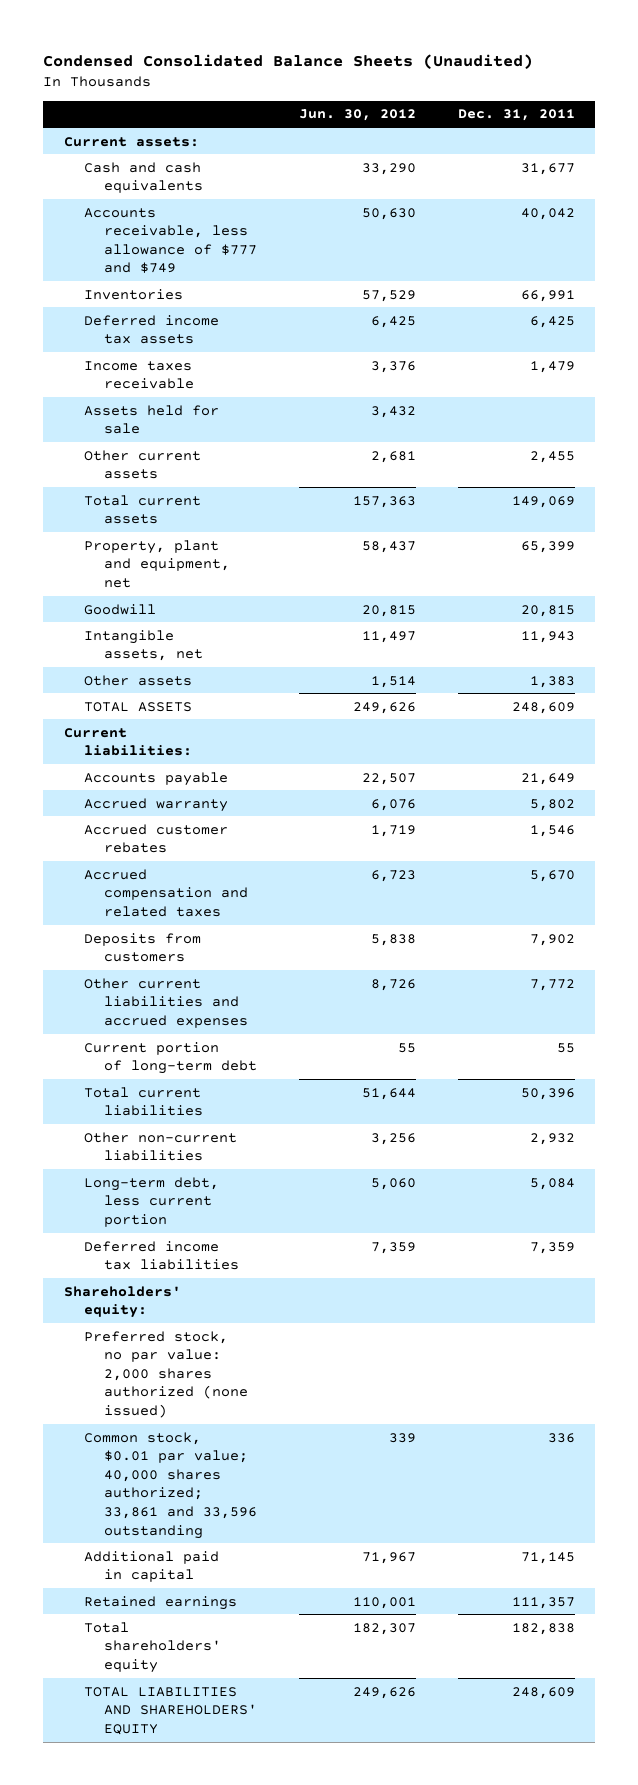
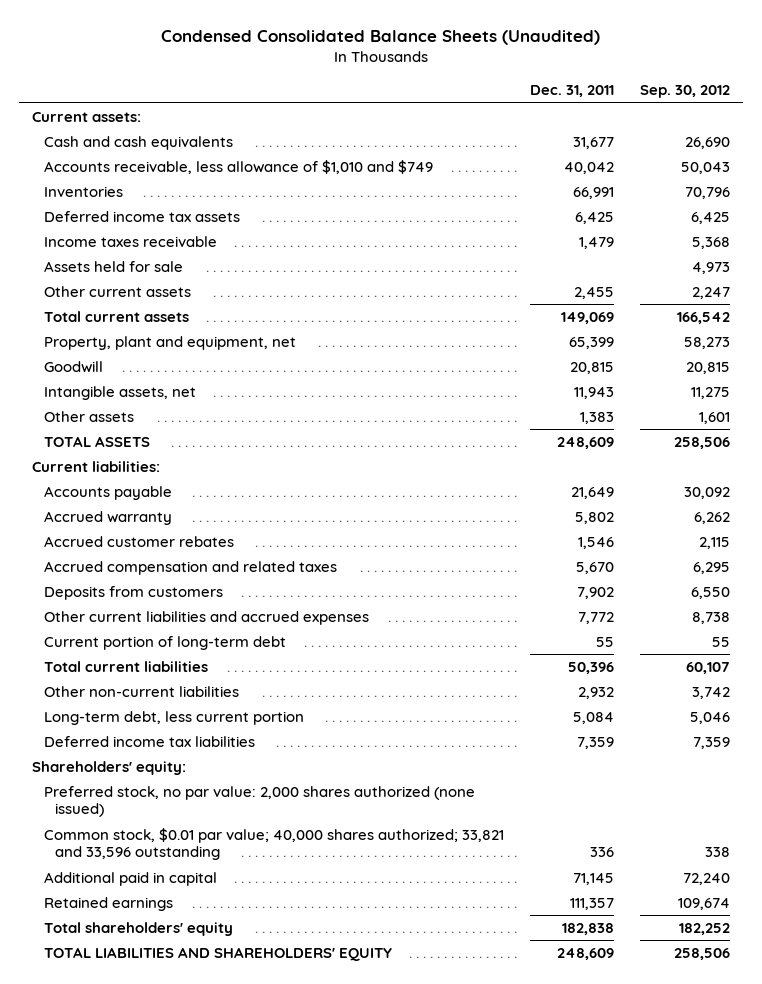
- | Jun. 30, 2012 | Dec. 31, 2011
+ | Dec. 31, 2011 | Sep. 30, 2012
- Accounts receivable, less allowance of $777 and $749 | 50,630 | 40,042
+ Accounts receivable, less allowance of $1,010 and $749 | 40,042 | 50,043
- Common stock, $0.01 par value; 40,000 shares authorized; 33,861 and 33,596 outstanding | 339 | 336
+ Common stock, $0.01 par value; 40,000 shares authorized; 33,821 and 33,596 outstanding | 336 | 338

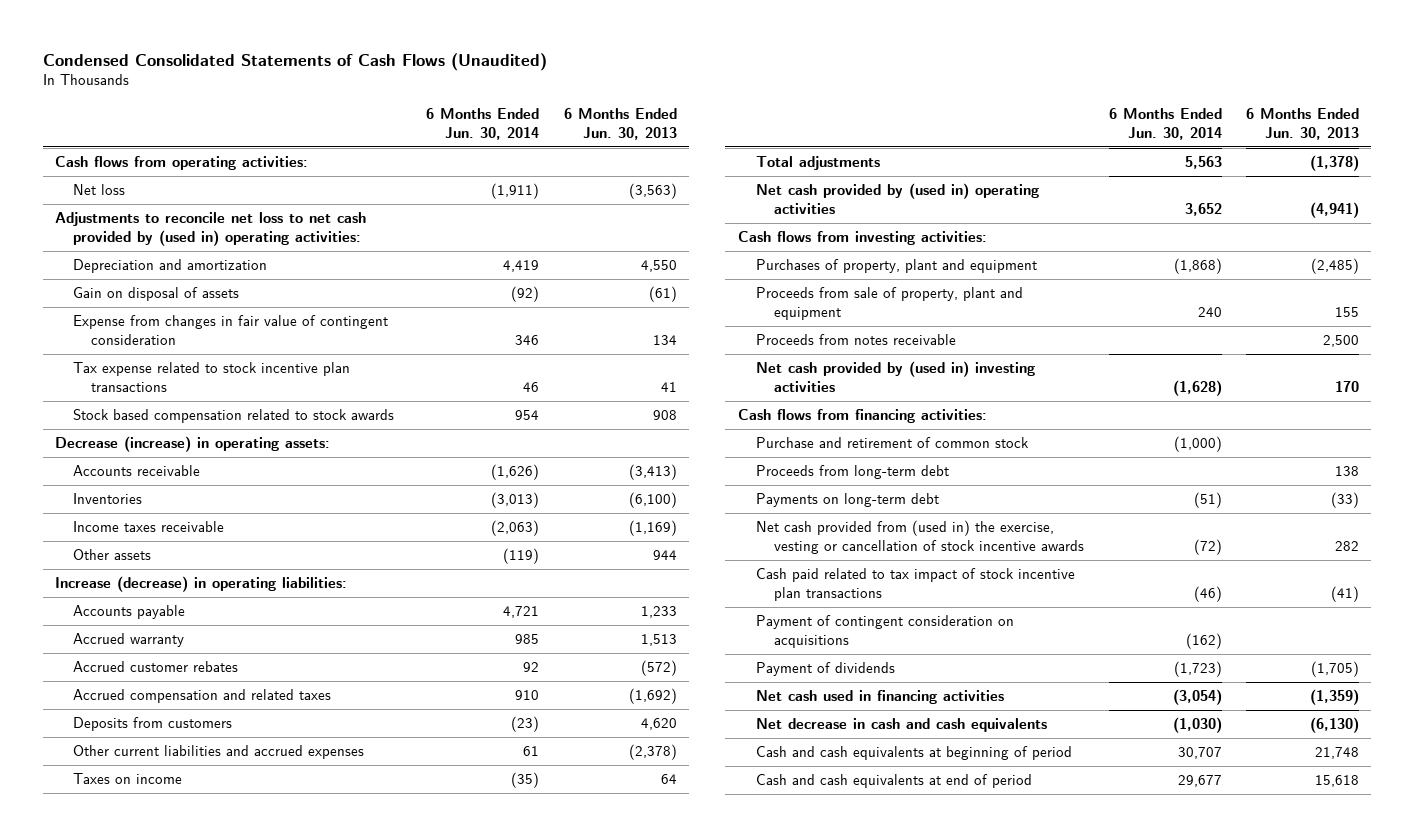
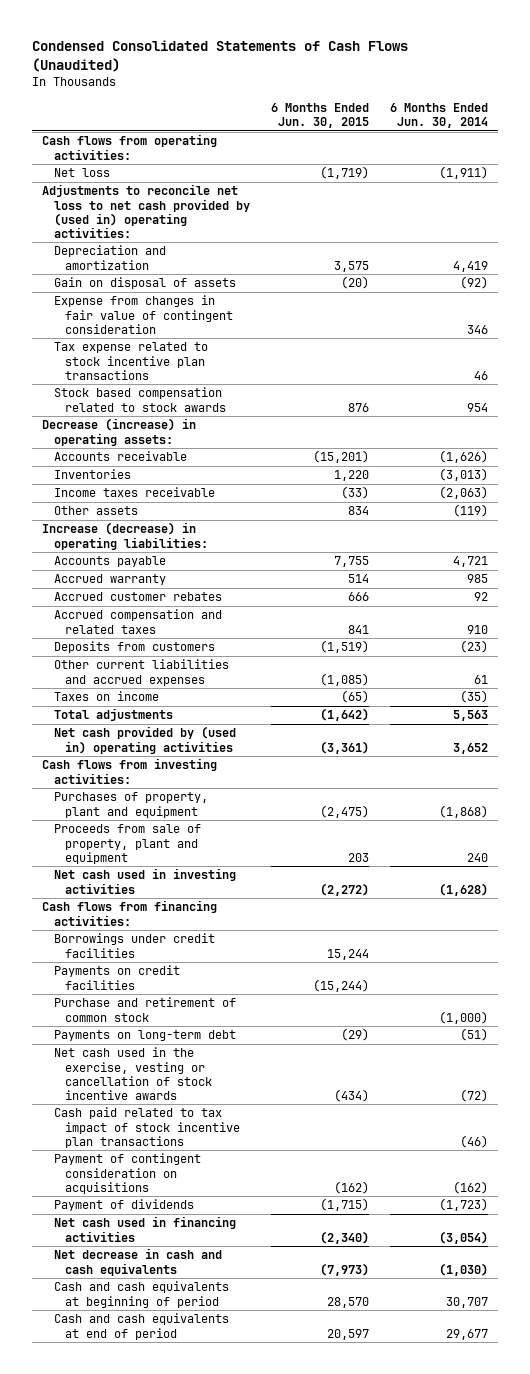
- | 6 Months Ended Jun. 30, 2014 | 6 Months Ended Jun. 30, 2013
+ | 6 Months Ended Jun. 30, 2015 | 6 Months Ended Jun. 30, 2014
- Proceeds from notes receivable | | 2,500
- Net cash provided by (used in) investing activities | (1,628) | 170
+ Net cash used in investing activities | (2,272) | (1,628)
+ Borrowings under credit facilities | 15,244 |
+ Payments on credit facilities | (15,244) |
- Proceeds from long-term debt | | 138
- Net cash provided from (used in) the exercise, vesting or cancellation of stock incentive awards | (72) | 282
+ Net cash used in the exercise, vesting or cancellation of stock incentive awards | (434) | (72)

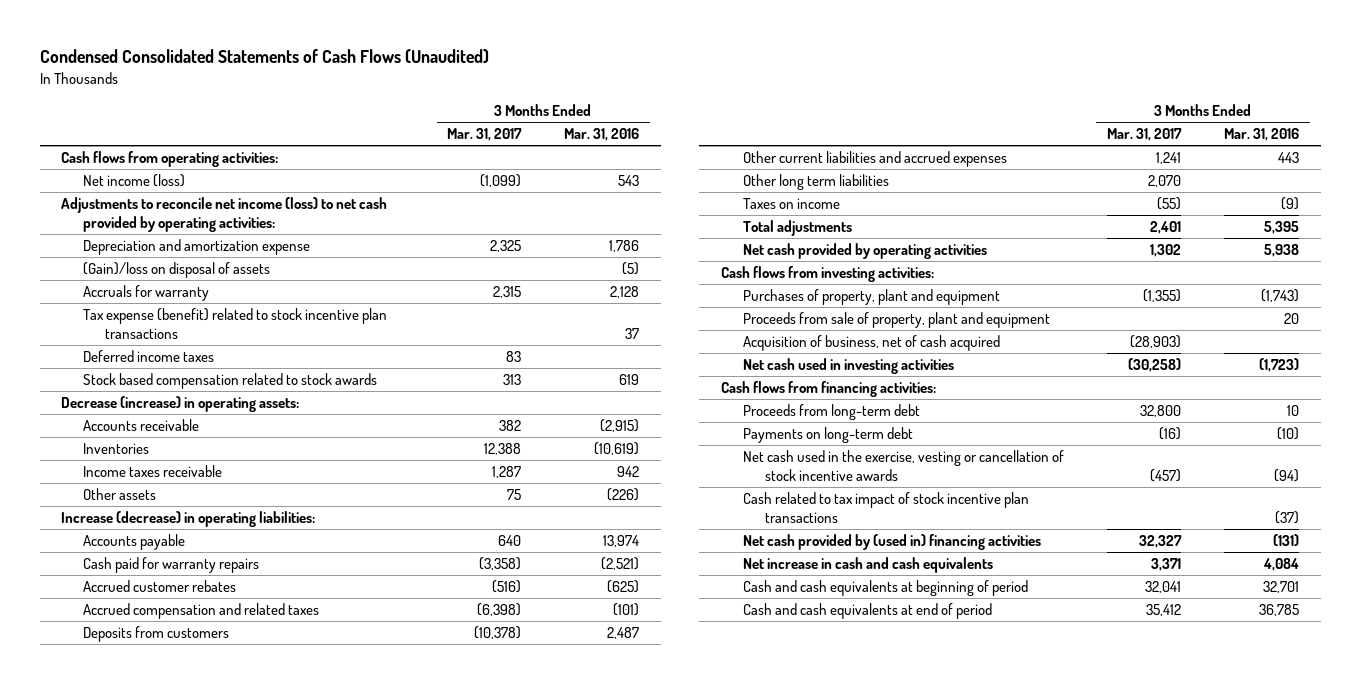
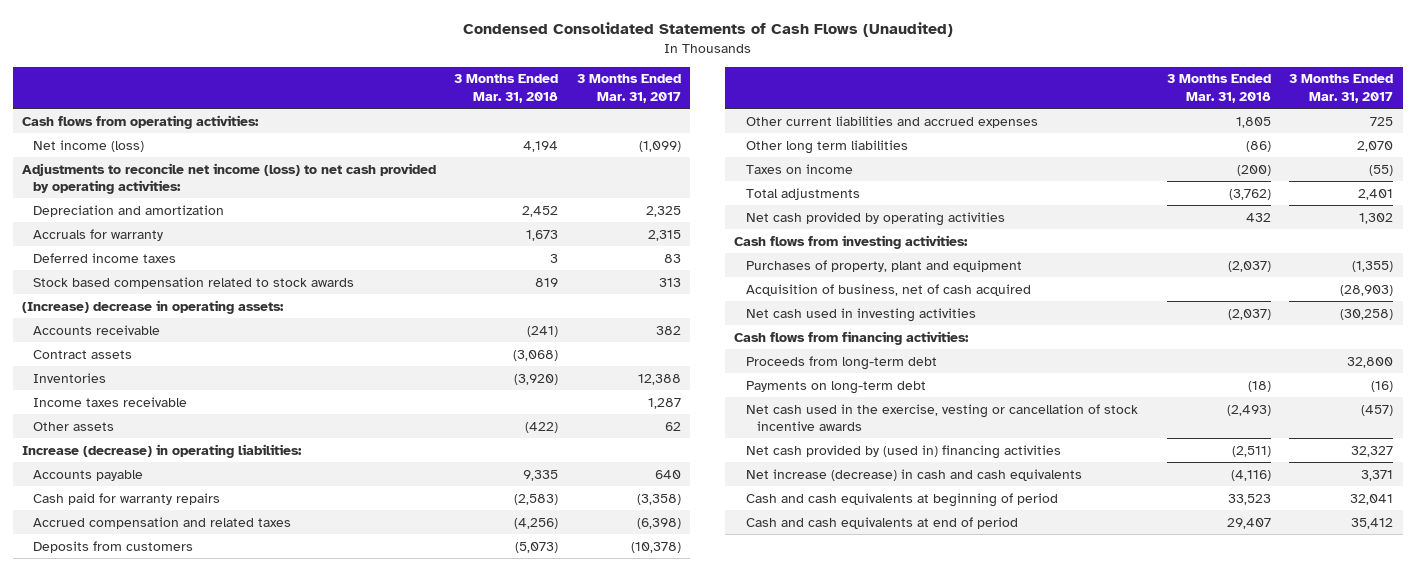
- | 3 Months Ended Mar. 31, 2017 | 3 Months Ended Mar. 31, 2016
+ | 3 Months Ended Mar. 31, 2018 | 3 Months Ended Mar. 31, 2017
- Depreciation and amortization expense | 2,325 | 1,786
- (Gain)/loss on disposal of assets | | (5)
+ Depreciation and amortization | 2,452 | 2,325
- Tax expense (benefit) related to stock incentive plan transactions | | 37
- Decrease (increase) in operating assets:
+ (Increase) decrease in operating assets:
+ Contract assets | (3,068) |
- Other assets | 75 | (226)
+ Other assets | (422) | 62
- Accrued customer rebates | (516) | (625)
- Other current liabilities and accrued expenses | 1,241 | 443
+ Other current liabilities and accrued expenses | 1,805 | 725
- Proceeds from sale of property, plant and equipment | | 20
- Cash related to tax impact of stock incentive plan transactions | | (37)
- Net increase in cash and cash equivalents | 3,371 | 4,084
+ Net increase (decrease) in cash and cash equivalents | (4,116) | 3,371

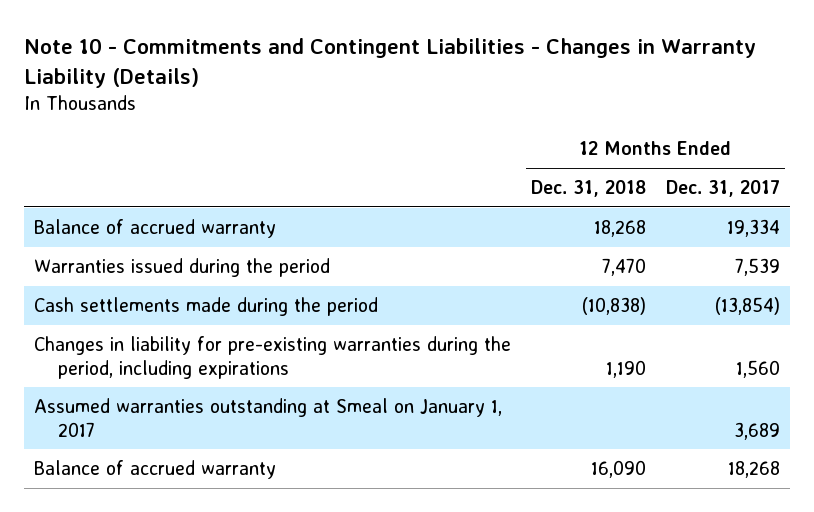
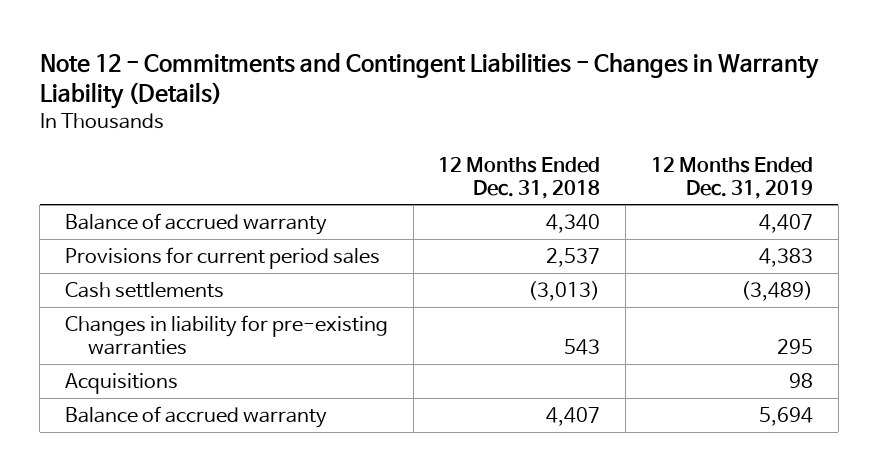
- Note 10 - Commitments and Contingent Liabilities - Changes in Warranty Liability (Details)
+ Note 12 - Commitments and Contingent Liabilities - Changes in Warranty Liability (Details)
- | 12 Months Ended Dec. 31, 2018 | 12 Months Ended Dec. 31, 2017
+ | 12 Months Ended Dec. 31, 2018 | 12 Months Ended Dec. 31, 2019
- Balance of accrued warranty | 18,268 | 19,334
- Warranties issued during the period | 7,470 | 7,539
- Cash settlements made during the period | (10,838) | (13,854)
- Changes in liability for pre-existing warranties during the period, including expirations | 1,190 | 1,560
- Assumed warranties outstanding at Smeal on January 1, 2017 | | 3,689
- Balance of accrued warranty | 16,090 | 18,268
+ Balance of accrued warranty | 4,340 | 4,407
+ Provisions for current period sales | 2,537 | 4,383
+ Cash settlements | (3,013) | (3,489)
+ Changes in liability for pre-existing warranties | 543 | 295
+ Acquisitions | | 98
+ Balance of accrued warranty | 4,407 | 5,694

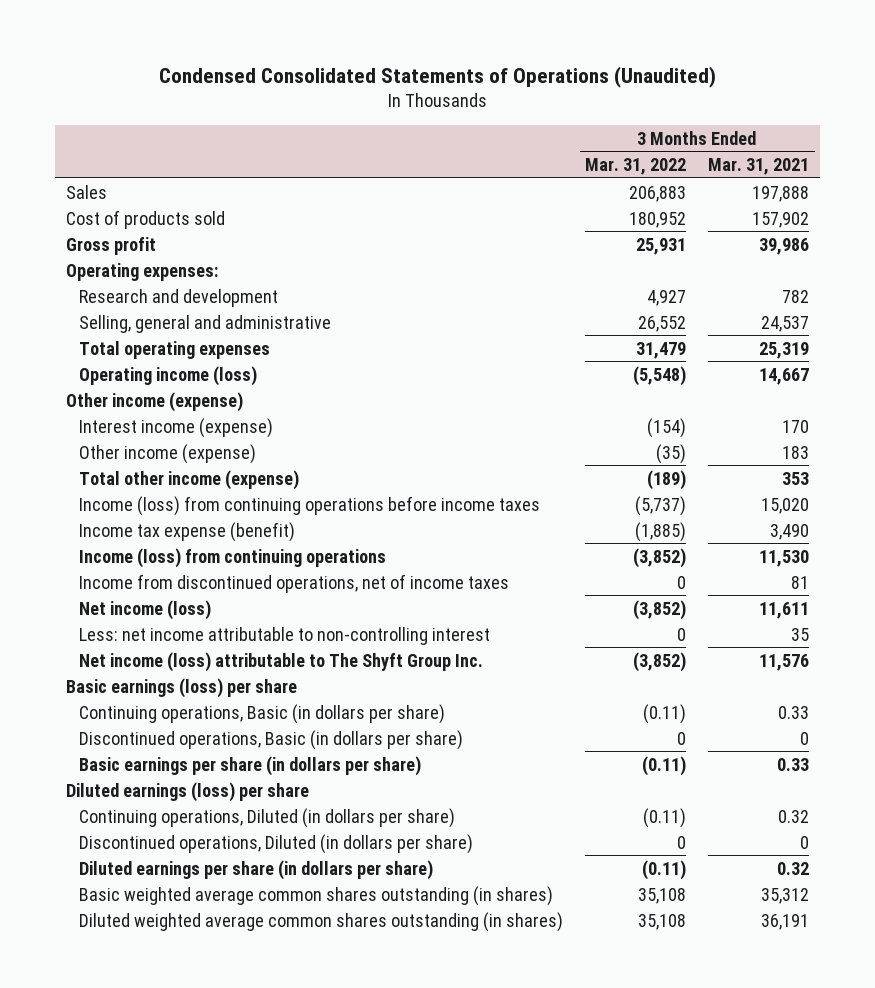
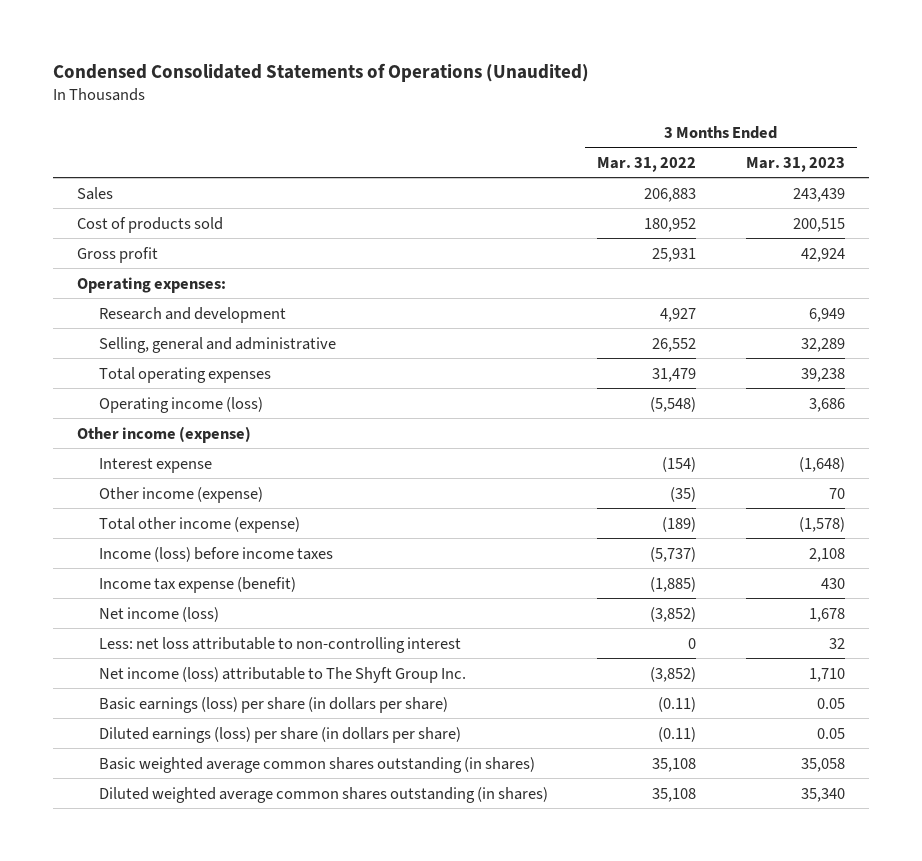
- | 3 Months Ended Mar. 31, 2022 | 3 Months Ended Mar. 31, 2021
+ | 3 Months Ended Mar. 31, 2022 | 3 Months Ended Mar. 31, 2023
- Interest income (expense) | (154) | 170
+ Interest expense | (154) | (1,648)
- Income (loss) from continuing operations before income taxes | (5,737) | 15,020
+ Income (loss) before income taxes | (5,737) | 2,108
- Income (loss) from continuing operations | (3,852) | 11,530
- Income from discontinued operations, net of income taxes | 0 | 81
- Less: net income attributable to non-controlling interest | 0 | 35
+ Less: net loss attributable to non-controlling interest | 0 | 32
- Basic earnings (loss) per share
- Continuing operations, Basic (in dollars per share) | (0.11) | 0.33
- Discontinued operations, Basic (in dollars per share) | 0 | 0
- Basic earnings per share (in dollars per share) | (0.11) | 0.33
- Diluted earnings (loss) per share
- Continuing operations, Diluted (in dollars per share) | (0.11) | 0.32
- Discontinued operations, Diluted (in dollars per share) | 0 | 0
- Diluted earnings per share (in dollars per share) | (0.11) | 0.32
+ Basic earnings (loss) per share (in dollars per share) | (0.11) | 0.05
+ Diluted earnings (loss) per share (in dollars per share) | (0.11) | 0.05

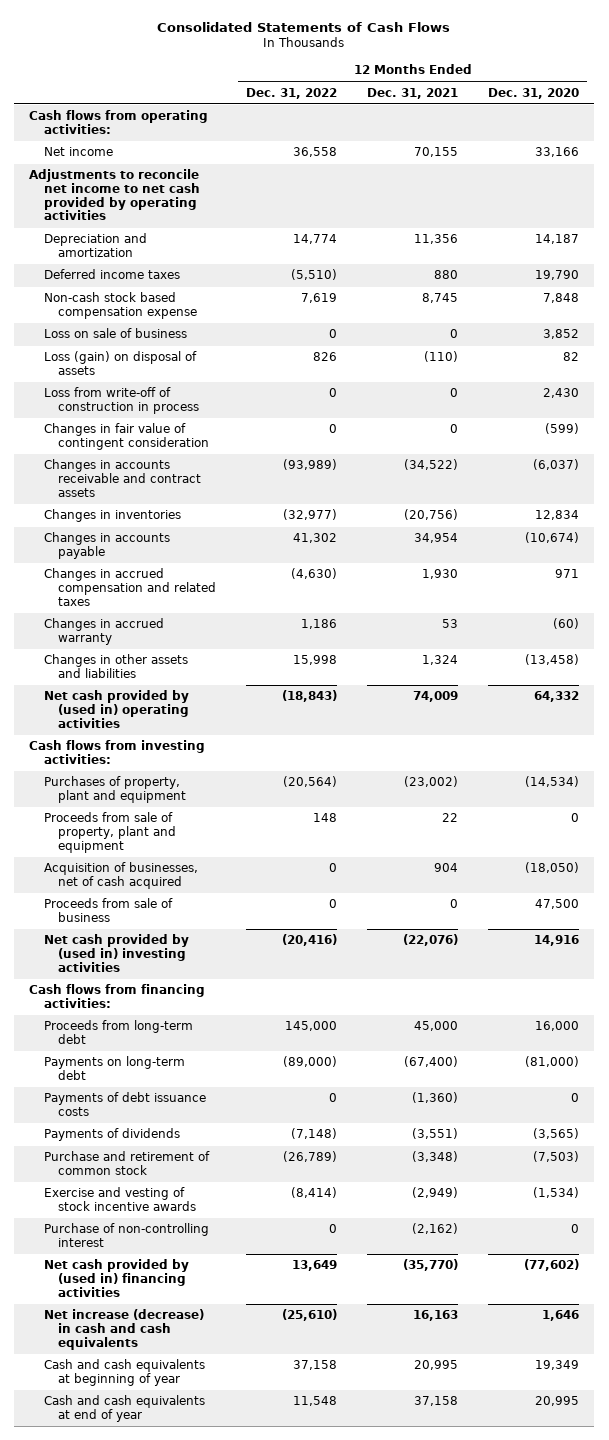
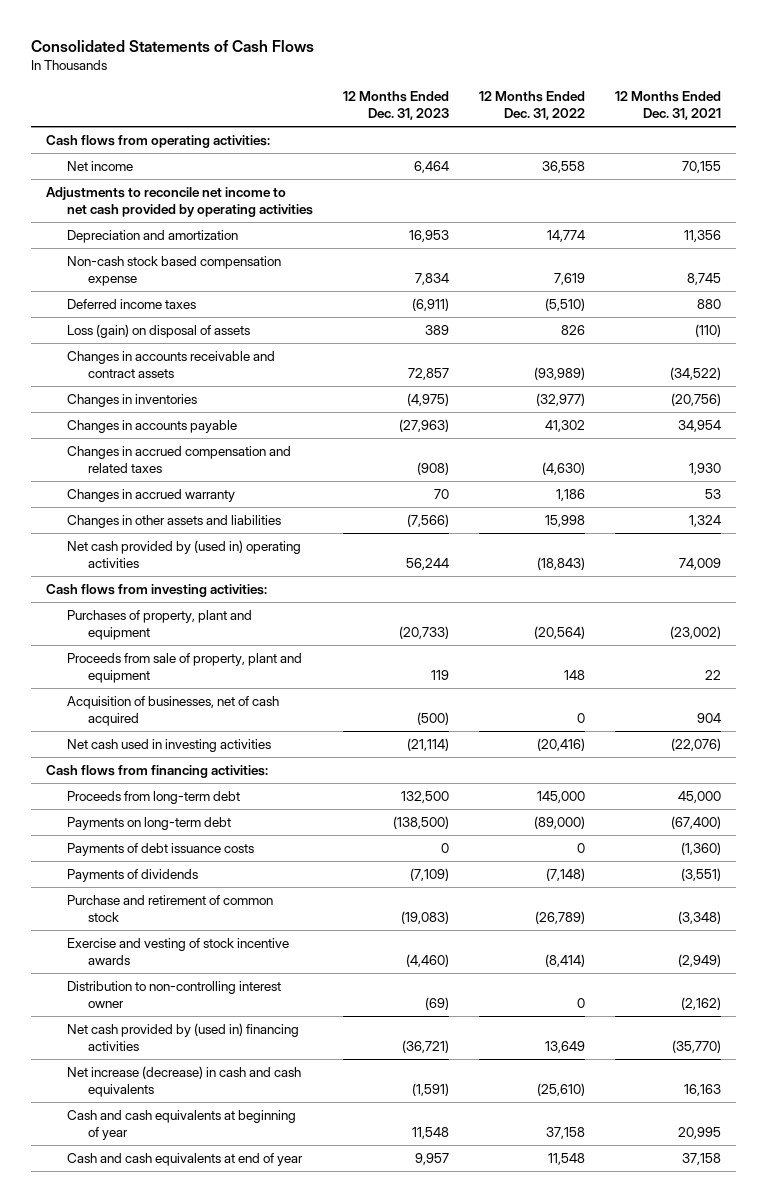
- | 12 Months Ended Dec. 31, 2022 | 12 Months Ended Dec. 31, 2021 | 12 Months Ended Dec. 31, 2020
+ | 12 Months Ended Dec. 31, 2023 | 12 Months Ended Dec. 31, 2022 | 12 Months Ended Dec. 31, 2021
- Loss on sale of business | 0 | 0 | 3,852
moved down: Deferred income taxes | (6,911) | (5,510) | 880
- Loss from write-off of construction in process | 0 | 0 | 2,430
- Changes in fair value of contingent consideration | 0 | 0 | (599)
- Proceeds from sale of business | 0 | 0 | 47,500
- Net cash provided by (used in) investing activities | (20,416) | (22,076) | 14,916
+ Net cash used in investing activities | (21,114) | (20,416) | (22,076)
- Purchase of non-controlling interest | 0 | (2,162) | 0
+ Distribution to non-controlling interest owner | (69) | 0 | (2,162)

